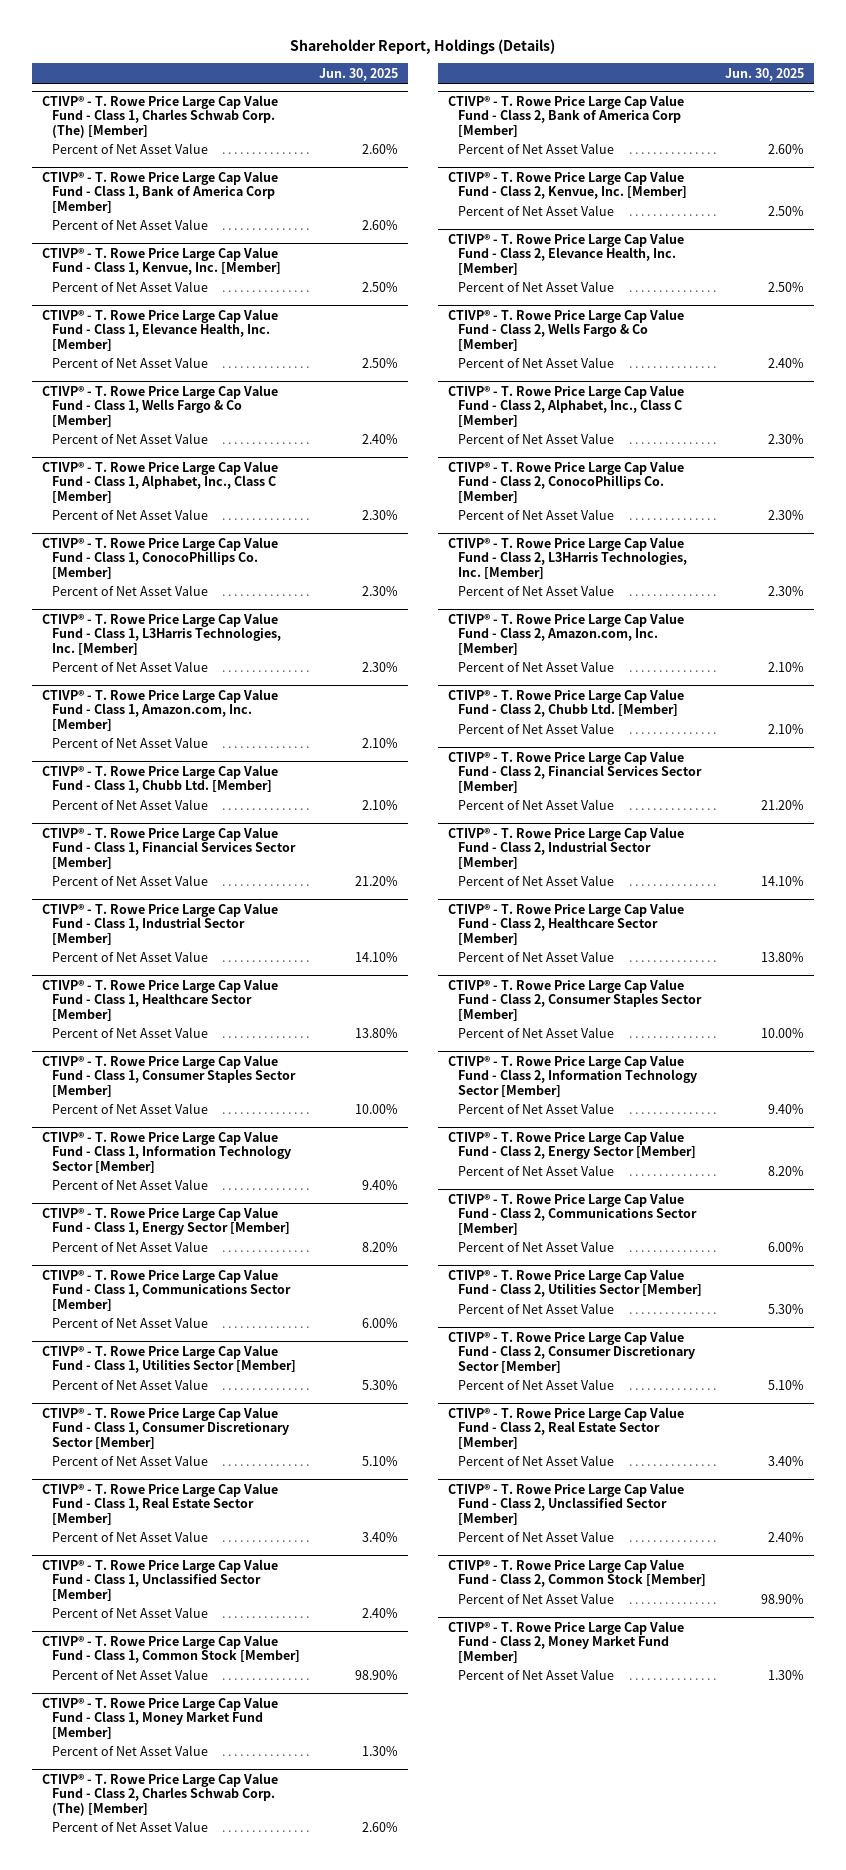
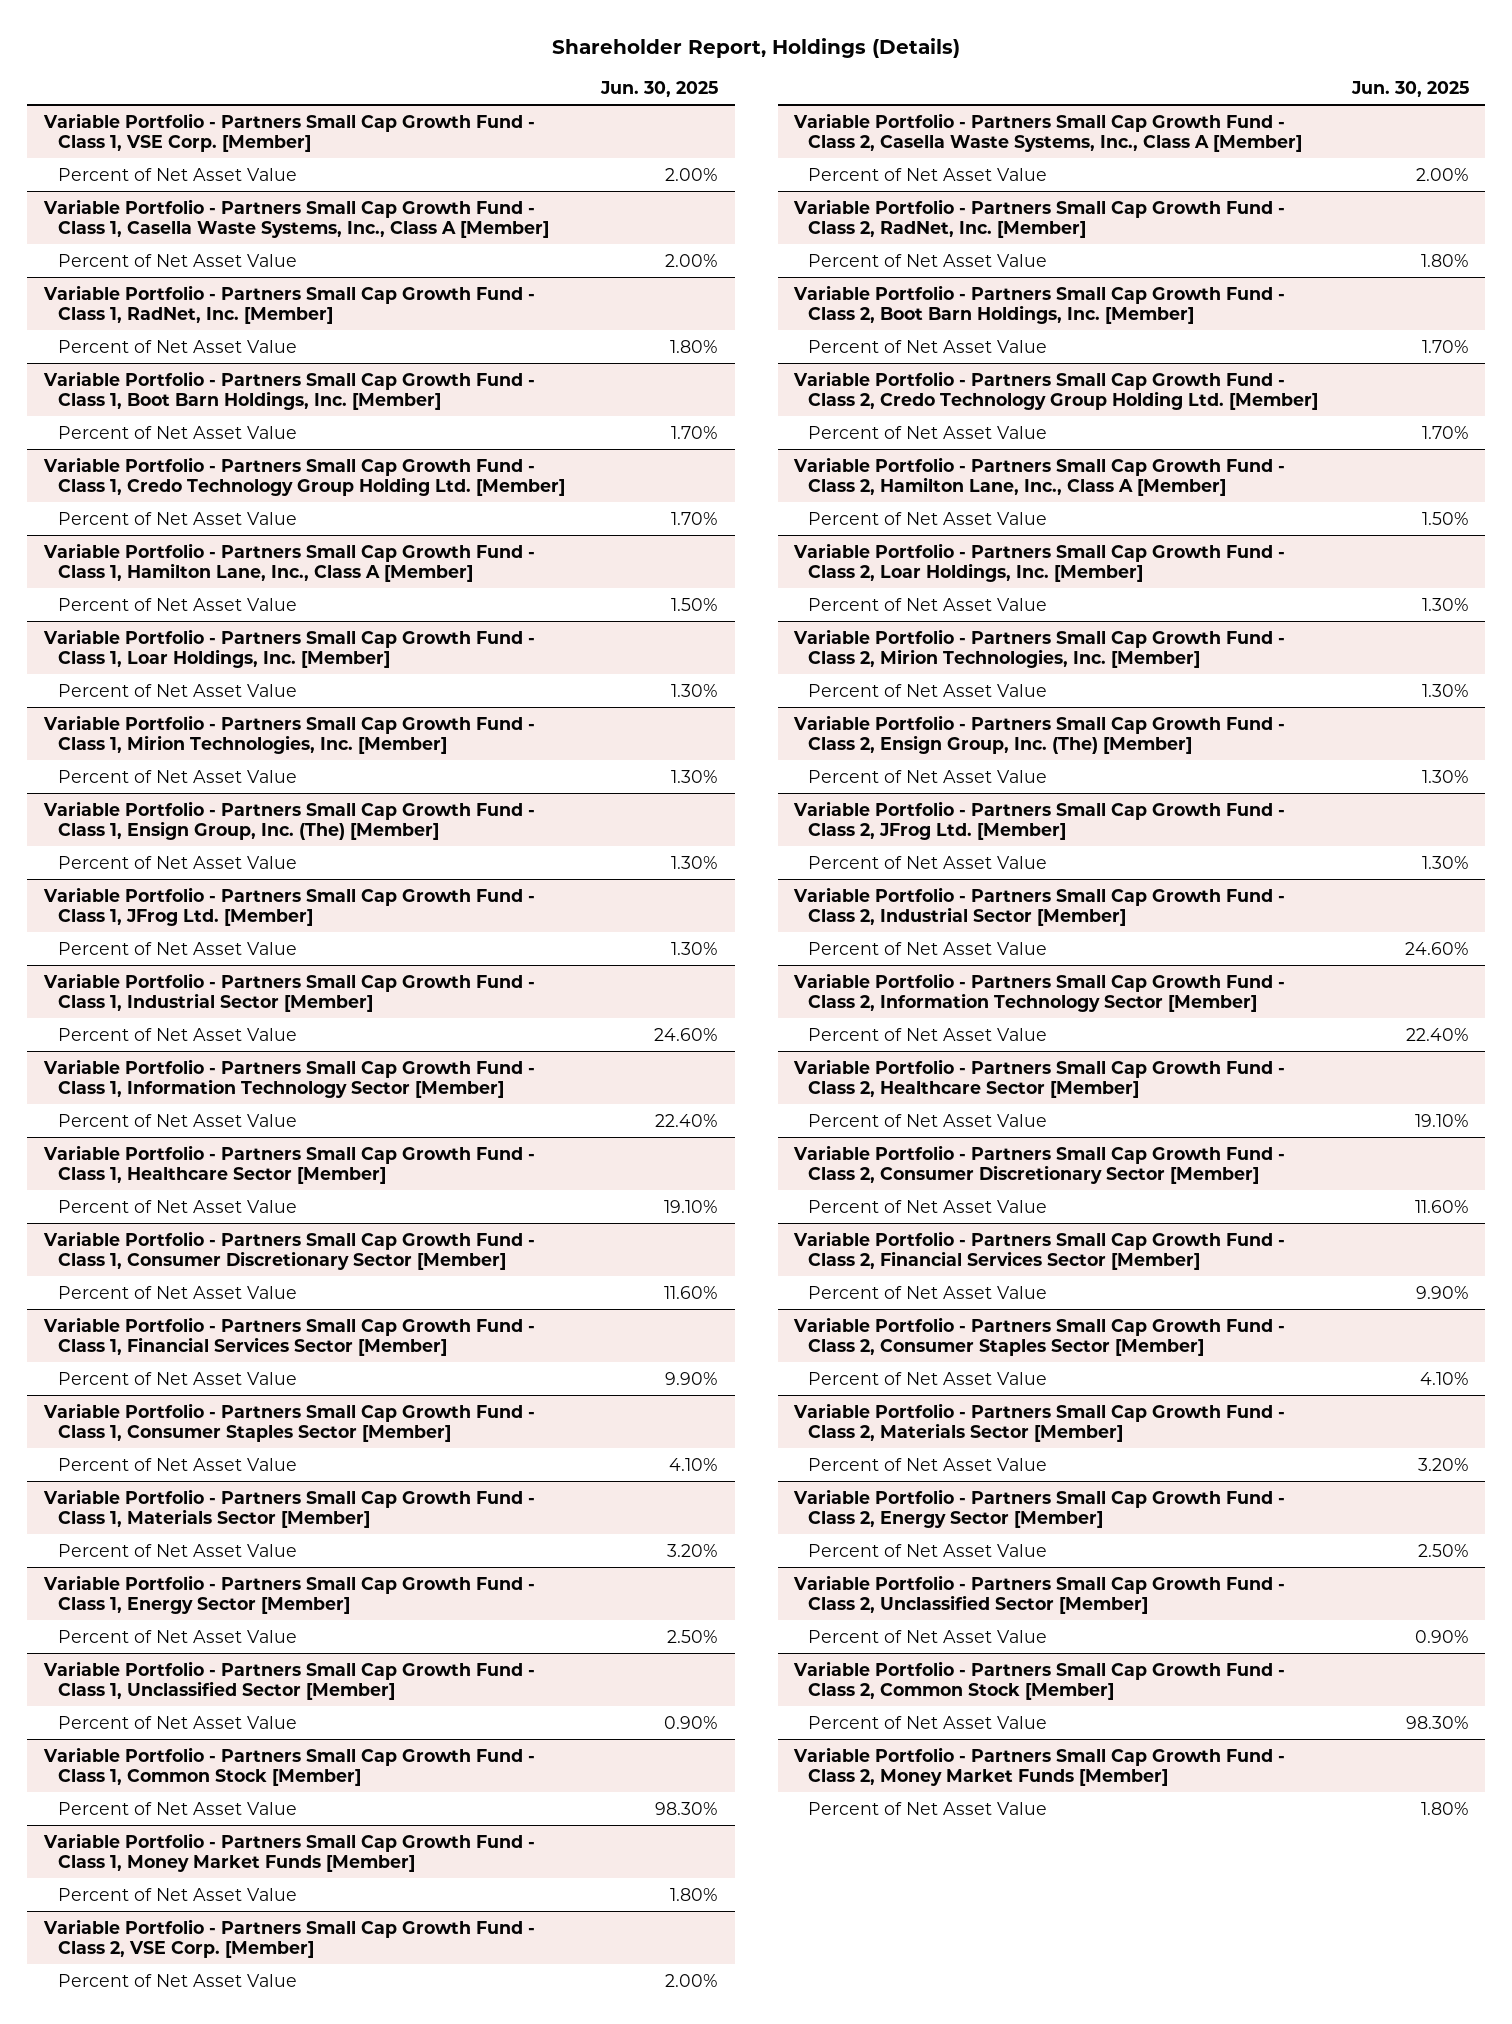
- CTIVP® - T. Rowe Price Large Cap Value Fund - Class 1, Charles Schwab Corp. (The) [Member]
- Percent of Net Asset Value | 2.60%
- CTIVP® - T. Rowe Price Large Cap Value Fund - Class 1, Bank of America Corp [Member]
- Percent of Net Asset Value | 2.60%
- CTIVP® - T. Rowe Price Large Cap Value Fund - Class 1, Kenvue, Inc. [Member]
- Percent of Net Asset Value | 2.50%
- CTIVP® - T. Rowe Price Large Cap Value Fund - Class 1, Elevance Health, Inc. [Member]
- Percent of Net Asset Value | 2.50%
- CTIVP® - T. Rowe Price Large Cap Value Fund - Class 1, Wells Fargo & Co [Member]
- Percent of Net Asset Value | 2.40%
- CTIVP® - T. Rowe Price Large Cap Value Fund - Class 1, Alphabet, Inc., Class C [Member]
- Percent of Net Asset Value | 2.30%
- CTIVP® - T. Rowe Price Large Cap Value Fund - Class 1, ConocoPhillips Co. [Member]
- Percent of Net Asset Value | 2.30%
- CTIVP® - T. Rowe Price Large Cap Value Fund - Class 1, L3Harris Technologies, Inc. [Member]
- Percent of Net Asset Value | 2.30%
- CTIVP® - T. Rowe Price Large Cap Value Fund - Class 1, Amazon.com, Inc. [Member]
- Percent of Net Asset Value | 2.10%
- CTIVP® - T. Rowe Price Large Cap Value Fund - Class 1, Chubb Ltd. [Member]
- Percent of Net Asset Value | 2.10%
- CTIVP® - T. Rowe Price Large Cap Value Fund - Class 1, Financial Services Sector [Member]
- Percent of Net Asset Value | 21.20%
- CTIVP® - T. Rowe Price Large Cap Value Fund - Class 1, Industrial Sector [Member]
- Percent of Net Asset Value | 14.10%
- CTIVP® - T. Rowe Price Large Cap Value Fund - Class 1, Healthcare Sector [Member]
- Percent of Net Asset Value | 13.80%
- CTIVP® - T. Rowe Price Large Cap Value Fund - Class 1, Consumer Staples Sector [Member]
- Percent of Net Asset Value | 10.00%
- CTIVP® - T. Rowe Price Large Cap Value Fund - Class 1, Information Technology Sector [Member]
- Percent of Net Asset Value | 9.40%
- CTIVP® - T. Rowe Price Large Cap Value Fund - Class 1, Energy Sector [Member]
- Percent of Net Asset Value | 8.20%
- CTIVP® - T. Rowe Price Large Cap Value Fund - Class 1, Communications Sector [Member]
- Percent of Net Asset Value | 6.00%
- CTIVP® - T. Rowe Price Large Cap Value Fund - Class 1, Utilities Sector [Member]
- Percent of Net Asset Value | 5.30%
- CTIVP® - T. Rowe Price Large Cap Value Fund - Class 1, Consumer Discretionary Sector [Member]
- Percent of Net Asset Value | 5.10%
- CTIVP® - T. Rowe Price Large Cap Value Fund - Class 1, Real Estate Sector [Member]
- Percent of Net Asset Value | 3.40%
- CTIVP® - T. Rowe Price Large Cap Value Fund - Class 1, Unclassified Sector [Member]
- Percent of Net Asset Value | 2.40%
- CTIVP® - T. Rowe Price Large Cap Value Fund - Class 1, Common Stock [Member]
- Percent of Net Asset Value | 98.90%
- CTIVP® - T. Rowe Price Large Cap Value Fund - Class 1, Money Market Fund [Member]
+ Variable Portfolio - Partners Small Cap Growth Fund - Class 1, VSE Corp. [Member]
+ Percent of Net Asset Value | 2.00%
+ Variable Portfolio - Partners Small Cap Growth Fund - Class 1, Casella Waste Systems, Inc., Class A [Member]
+ Percent of Net Asset Value | 2.00%
+ Variable Portfolio - Partners Small Cap Growth Fund - Class 1, RadNet, Inc. [Member]
+ Percent of Net Asset Value | 1.80%
+ Variable Portfolio - Partners Small Cap Growth Fund - Class 1, Boot Barn Holdings, Inc. [Member]
+ Percent of Net Asset Value | 1.70%
+ Variable Portfolio - Partners Small Cap Growth Fund - Class 1, Credo Technology Group Holding Ltd. [Member]
+ Percent of Net Asset Value | 1.70%
+ Variable Portfolio - Partners Small Cap Growth Fund - Class 1, Hamilton Lane, Inc., Class A [Member]
+ Percent of Net Asset Value | 1.50%
+ Variable Portfolio - Partners Small Cap Growth Fund - Class 1, Loar Holdings, Inc. [Member]
- CTIVP® - T. Rowe Price Large Cap Value Fund - Class 2, Charles Schwab Corp. (The) [Member]
- Percent of Net Asset Value | 2.60%
- CTIVP® - T. Rowe Price Large Cap Value Fund - Class 2, Bank of America Corp [Member]
- Percent of Net Asset Value | 2.60%
- CTIVP® - T. Rowe Price Large Cap Value Fund - Class 2, Kenvue, Inc. [Member]
- Percent of Net Asset Value | 2.50%
- CTIVP® - T. Rowe Price Large Cap Value Fund - Class 2, Elevance Health, Inc. [Member]
+ Variable Portfolio - Partners Small Cap Growth Fund - Class 1, Mirion Technologies, Inc. [Member]
+ Percent of Net Asset Value | 1.30%
+ Variable Portfolio - Partners Small Cap Growth Fund - Class 1, Ensign Group, Inc. (The) [Member]
+ Percent of Net Asset Value | 1.30%
+ Variable Portfolio - Partners Small Cap Growth Fund - Class 1, JFrog Ltd. [Member]
+ Percent of Net Asset Value | 1.30%
+ Variable Portfolio - Partners Small Cap Growth Fund - Class 1, Industrial Sector [Member]
+ Percent of Net Asset Value | 24.60%
+ Variable Portfolio - Partners Small Cap Growth Fund - Class 1, Information Technology Sector [Member]
+ Percent of Net Asset Value | 22.40%
+ Variable Portfolio - Partners Small Cap Growth Fund - Class 1, Healthcare Sector [Member]
+ Percent of Net Asset Value | 19.10%
+ Variable Portfolio - Partners Small Cap Growth Fund - Class 1, Consumer Discretionary Sector [Member]
+ Percent of Net Asset Value | 11.60%
+ Variable Portfolio - Partners Small Cap Growth Fund - Class 1, Financial Services Sector [Member]
+ Percent of Net Asset Value | 9.90%
+ Variable Portfolio - Partners Small Cap Growth Fund - Class 1, Consumer Staples Sector [Member]
+ Percent of Net Asset Value | 4.10%
+ Variable Portfolio - Partners Small Cap Growth Fund - Class 1, Materials Sector [Member]
+ Percent of Net Asset Value | 3.20%
+ Variable Portfolio - Partners Small Cap Growth Fund - Class 1, Energy Sector [Member]
- CTIVP® - T. Rowe Price Large Cap Value Fund - Class 2, Wells Fargo & Co [Member]
- Percent of Net Asset Value | 2.40%
- CTIVP® - T. Rowe Price Large Cap Value Fund - Class 2, Alphabet, Inc., Class C [Member]
- Percent of Net Asset Value | 2.30%
- CTIVP® - T. Rowe Price Large Cap Value Fund - Class 2, ConocoPhillips Co. [Member]
- Percent of Net Asset Value | 2.30%
- CTIVP® - T. Rowe Price Large Cap Value Fund - Class 2, L3Harris Technologies, Inc. [Member]
- Percent of Net Asset Value | 2.30%
- CTIVP® - T. Rowe Price Large Cap Value Fund - Class 2, Amazon.com, Inc. [Member]
- Percent of Net Asset Value | 2.10%
- CTIVP® - T. Rowe Price Large Cap Value Fund - Class 2, Chubb Ltd. [Member]
- Percent of Net Asset Value | 2.10%
- CTIVP® - T. Rowe Price Large Cap Value Fund - Class 2, Financial Services Sector [Member]
- Percent of Net Asset Value | 21.20%
- CTIVP® - T. Rowe Price Large Cap Value Fund - Class 2, Industrial Sector [Member]
- Percent of Net Asset Value | 14.10%
- CTIVP® - T. Rowe Price Large Cap Value Fund - Class 2, Healthcare Sector [Member]
- Percent of Net Asset Value | 13.80%
- CTIVP® - T. Rowe Price Large Cap Value Fund - Class 2, Consumer Staples Sector [Member]
- Percent of Net Asset Value | 10.00%
- CTIVP® - T. Rowe Price Large Cap Value Fund - Class 2, Information Technology Sector [Member]
- Percent of Net Asset Value | 9.40%
- CTIVP® - T. Rowe Price Large Cap Value Fund - Class 2, Energy Sector [Member]
- Percent of Net Asset Value | 8.20%
- CTIVP® - T. Rowe Price Large Cap Value Fund - Class 2, Communications Sector [Member]
- Percent of Net Asset Value | 6.00%
- CTIVP® - T. Rowe Price Large Cap Value Fund - Class 2, Utilities Sector [Member]
- Percent of Net Asset Value | 5.30%
- CTIVP® - T. Rowe Price Large Cap Value Fund - Class 2, Consumer Discretionary Sector [Member]
- Percent of Net Asset Value | 5.10%
- CTIVP® - T. Rowe Price Large Cap Value Fund - Class 2, Real Estate Sector [Member]
- Percent of Net Asset Value | 3.40%
- CTIVP® - T. Rowe Price Large Cap Value Fund - Class 2, Unclassified Sector [Member]
- Percent of Net Asset Value | 2.40%
- CTIVP® - T. Rowe Price Large Cap Value Fund - Class 2, Common Stock [Member]
- Percent of Net Asset Value | 98.90%
- CTIVP® - T. Rowe Price Large Cap Value Fund - Class 2, Money Market Fund [Member]
+ Variable Portfolio - Partners Small Cap Growth Fund - Class 1, Unclassified Sector [Member]
+ Percent of Net Asset Value | 0.90%
+ Variable Portfolio - Partners Small Cap Growth Fund - Class 1, Common Stock [Member]
+ Percent of Net Asset Value | 98.30%
+ Variable Portfolio - Partners Small Cap Growth Fund - Class 1, Money Market Funds [Member]
+ Percent of Net Asset Value | 1.80%
+ Variable Portfolio - Partners Small Cap Growth Fund - Class 2, VSE Corp. [Member]
+ Percent of Net Asset Value | 2.00%
+ Variable Portfolio - Partners Small Cap Growth Fund - Class 2, Casella Waste Systems, Inc., Class A [Member]
+ Percent of Net Asset Value | 2.00%
+ Variable Portfolio - Partners Small Cap Growth Fund - Class 2, RadNet, Inc. [Member]
+ Percent of Net Asset Value | 1.80%
+ Variable Portfolio - Partners Small Cap Growth Fund - Class 2, Boot Barn Holdings, Inc. [Member]
+ Percent of Net Asset Value | 1.70%
+ Variable Portfolio - Partners Small Cap Growth Fund - Class 2, Credo Technology Group Holding Ltd. [Member]
+ Percent of Net Asset Value | 1.70%
+ Variable Portfolio - Partners Small Cap Growth Fund - Class 2, Hamilton Lane, Inc., Class A [Member]
+ Percent of Net Asset Value | 1.50%
+ Variable Portfolio - Partners Small Cap Growth Fund - Class 2, Loar Holdings, Inc. [Member]
+ Variable Portfolio - Partners Small Cap Growth Fund - Class 2, Mirion Technologies, Inc. [Member]
+ Percent of Net Asset Value | 1.30%
+ Variable Portfolio - Partners Small Cap Growth Fund - Class 2, Ensign Group, Inc. (The) [Member]
+ Percent of Net Asset Value | 1.30%
+ Variable Portfolio - Partners Small Cap Growth Fund - Class 2, JFrog Ltd. [Member]
+ Percent of Net Asset Value | 1.30%
+ Variable Portfolio - Partners Small Cap Growth Fund - Class 2, Industrial Sector [Member]
+ Percent of Net Asset Value | 24.60%
+ Variable Portfolio - Partners Small Cap Growth Fund - Class 2, Information Technology Sector [Member]
+ Percent of Net Asset Value | 22.40%
+ Variable Portfolio - Partners Small Cap Growth Fund - Class 2, Healthcare Sector [Member]
+ Percent of Net Asset Value | 19.10%
+ Variable Portfolio - Partners Small Cap Growth Fund - Class 2, Consumer Discretionary Sector [Member]
+ Percent of Net Asset Value | 11.60%
+ Variable Portfolio - Partners Small Cap Growth Fund - Class 2, Financial Services Sector [Member]
+ Percent of Net Asset Value | 9.90%
+ Variable Portfolio - Partners Small Cap Growth Fund - Class 2, Consumer Staples Sector [Member]
+ Percent of Net Asset Value | 4.10%
+ Variable Portfolio - Partners Small Cap Growth Fund - Class 2, Materials Sector [Member]
+ Percent of Net Asset Value | 3.20%
+ Variable Portfolio - Partners Small Cap Growth Fund - Class 2, Energy Sector [Member]
+ Percent of Net Asset Value | 2.50%
+ Variable Portfolio - Partners Small Cap Growth Fund - Class 2, Unclassified Sector [Member]
+ Percent of Net Asset Value | 0.90%
+ Variable Portfolio - Partners Small Cap Growth Fund - Class 2, Common Stock [Member]
+ Percent of Net Asset Value | 98.30%
+ Variable Portfolio - Partners Small Cap Growth Fund - Class 2, Money Market Funds [Member]
+ Percent of Net Asset Value | 1.80%

